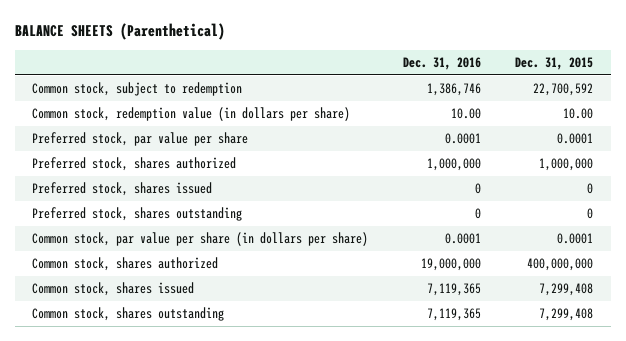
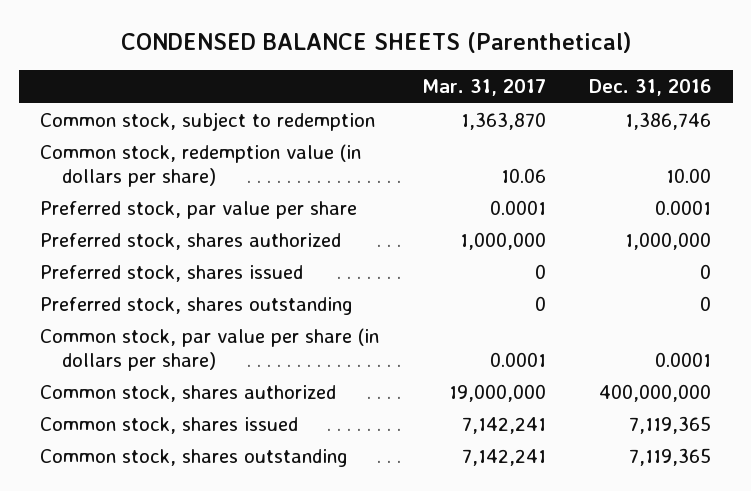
- BALANCE SHEETS (Parenthetical)
+ CONDENSED BALANCE SHEETS (Parenthetical)
- | Dec. 31, 2016 | Dec. 31, 2015
+ | Mar. 31, 2017 | Dec. 31, 2016
- Common stock, shares authorized | 19,000,000 | 400,000,000
+ Common stock, shares authorized | 19,000,000 | 400,000,000

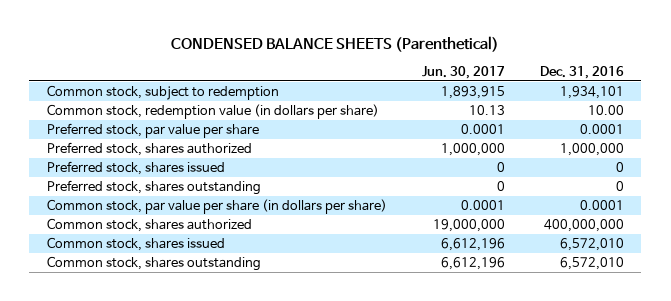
- | Mar. 31, 2017 | Dec. 31, 2016
+ | Jun. 30, 2017 | Dec. 31, 2016
- Common stock, subject to redemption | 1,363,870 | 1,386,746
+ Common stock, subject to redemption | 1,893,915 | 1,934,101
- Common stock, shares issued | 7,142,241 | 7,119,365
- Common stock, shares outstanding | 7,142,241 | 7,119,365
+ Common stock, shares issued | 6,612,196 | 6,572,010
+ Common stock, shares outstanding | 6,612,196 | 6,572,010

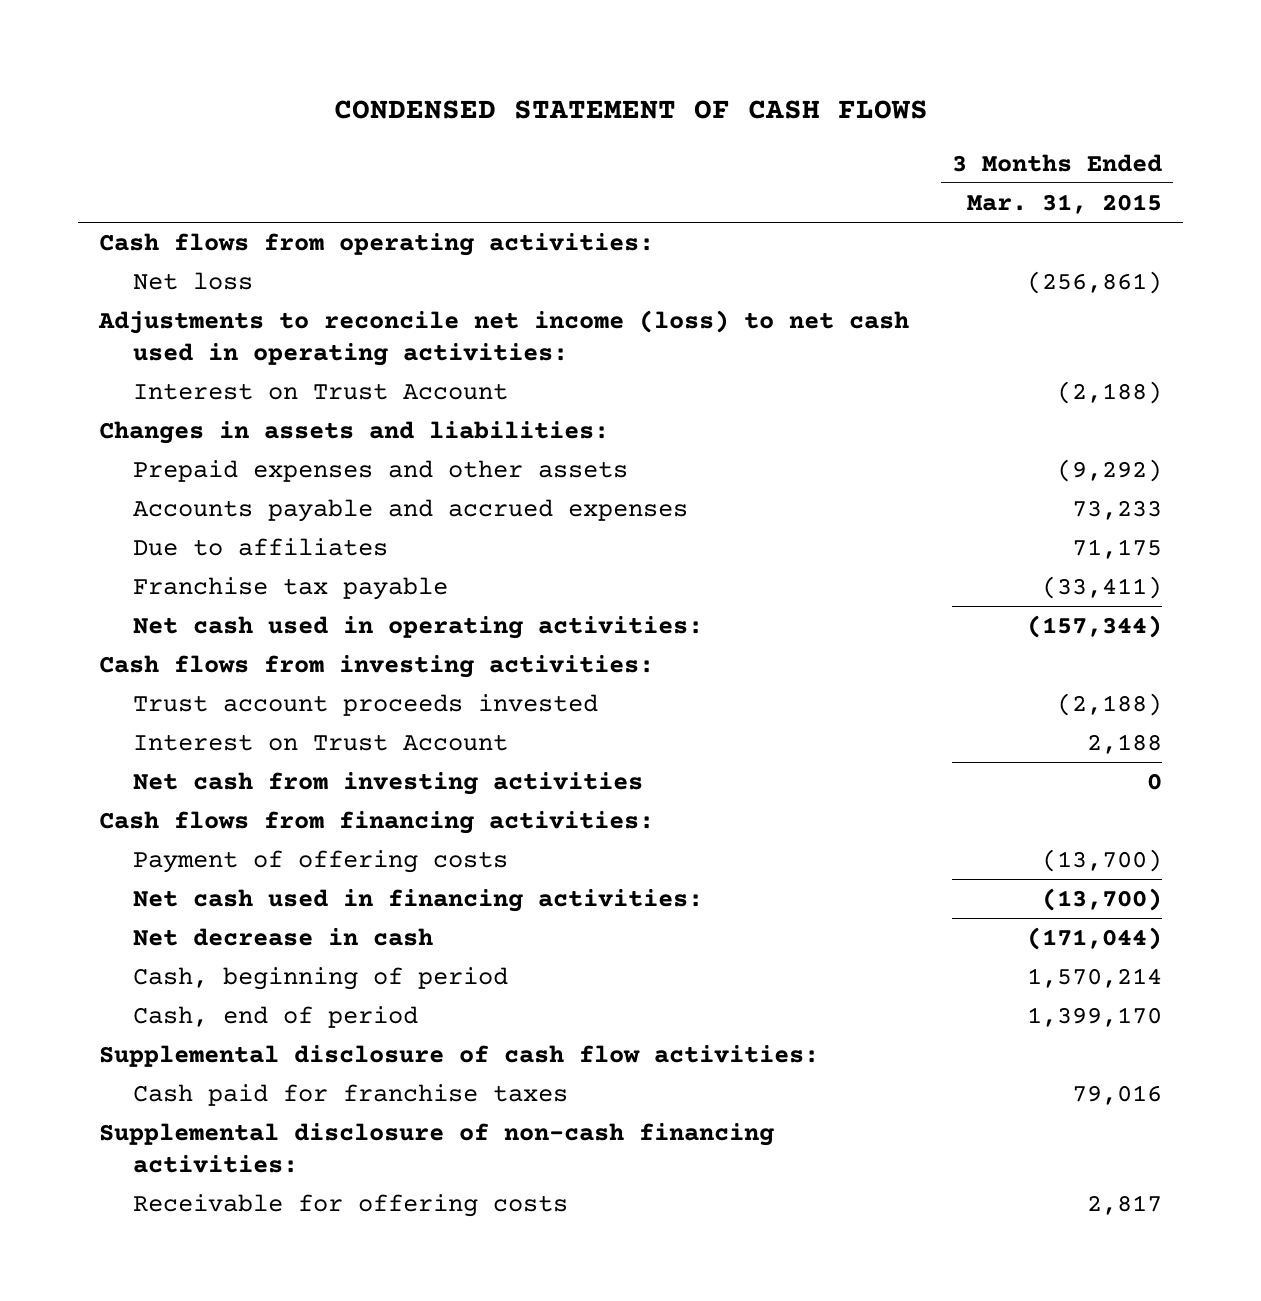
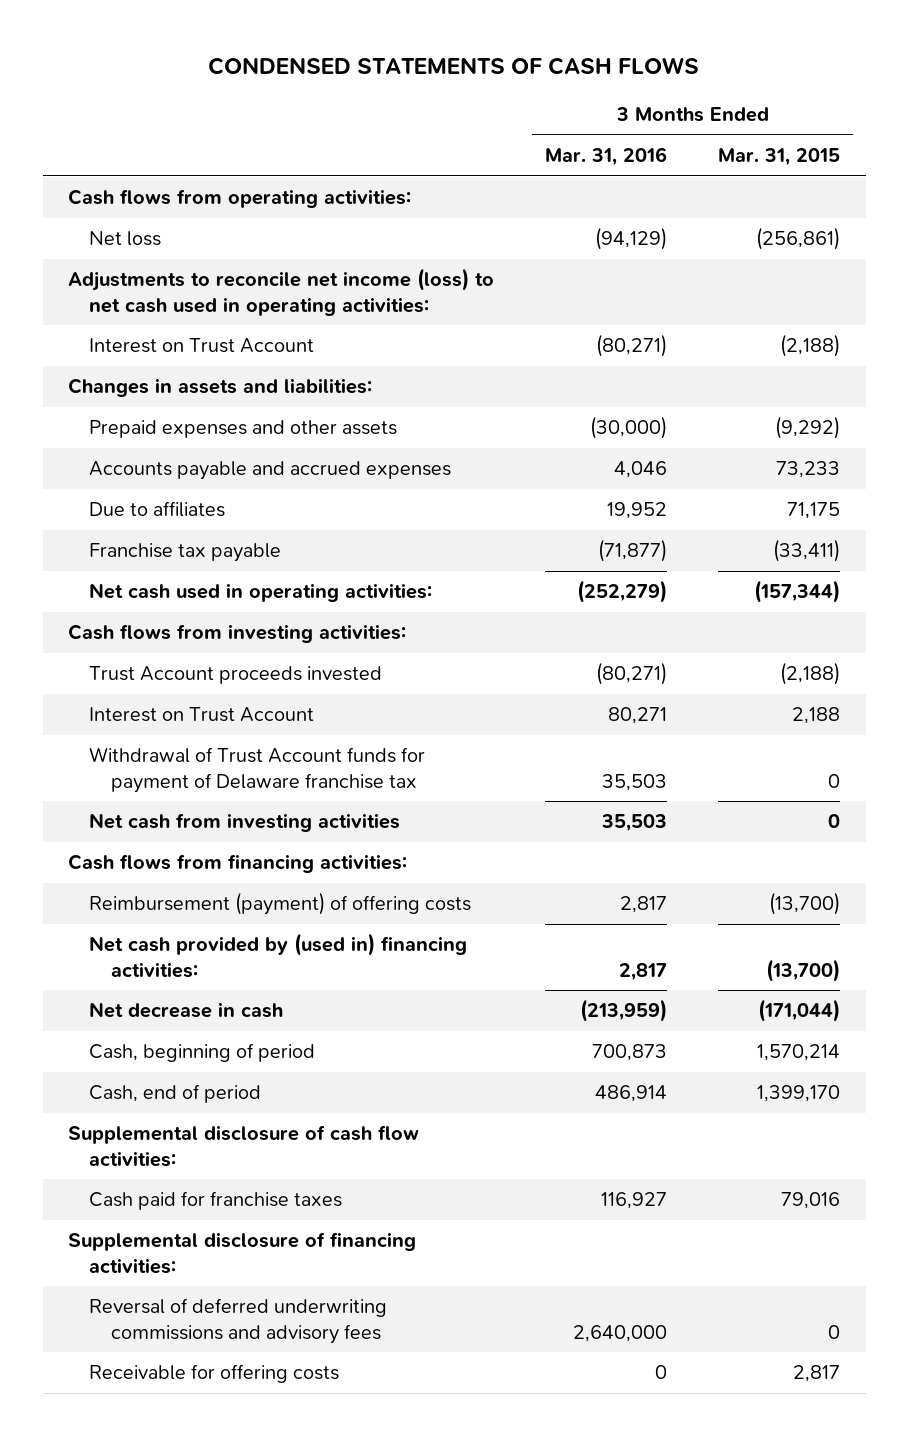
- CONDENSED STATEMENT OF CASH FLOWS
+ CONDENSED STATEMENTS OF CASH FLOWS
- | 3 Months Ended Mar. 31, 2015
+ | 3 Months Ended Mar. 31, 2016 | 3 Months Ended Mar. 31, 2015
- Trust account proceeds invested | (2,188)
+ Trust Account proceeds invested | (80,271) | (2,188)
+ Withdrawal of Trust Account funds for payment of Delaware franchise tax | 35,503 | 0
- Payment of offering costs | (13,700)
- Net cash used in financing activities: | (13,700)
+ Reimbursement (payment) of offering costs | 2,817 | (13,700)
+ Net cash provided by (used in) financing activities: | 2,817 | (13,700)
- Supplemental disclosure of non-cash financing activities:
+ Supplemental disclosure of financing activities:
+ Reversal of deferred underwriting commissions and advisory fees | 2,640,000 | 0

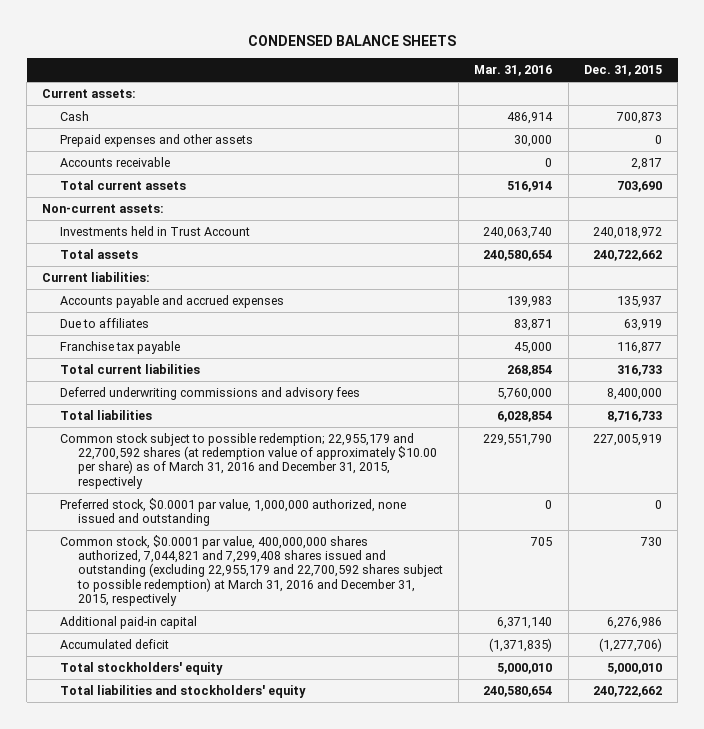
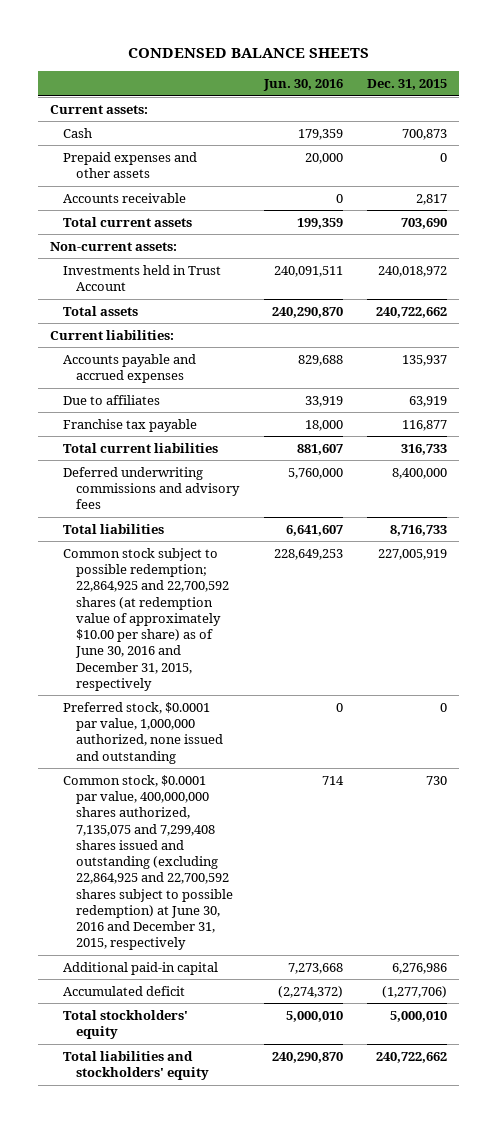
- | Mar. 31, 2016 | Dec. 31, 2015
+ | Jun. 30, 2016 | Dec. 31, 2015
- Common stock subject to possible redemption; 22,955,179 and 22,700,592 shares (at redemption value of approximately $10.00 per share) as of March 31, 2016 and December 31, 2015, respectively | 229,551,790 | 227,005,919
+ Common stock subject to possible redemption; 22,864,925 and 22,700,592 shares (at redemption value of approximately $10.00 per share) as of June 30, 2016 and December 31, 2015, respectively | 228,649,253 | 227,005,919
- Common stock, $0.0001 par value, 400,000,000 shares authorized, 7,044,821 and 7,299,408 shares issued and outstanding (excluding 22,955,179 and 22,700,592 shares subject to possible redemption) at March 31, 2016 and December 31, 2015, respectively | 705 | 730
+ Common stock, $0.0001 par value, 400,000,000 shares authorized, 7,135,075 and 7,299,408 shares issued and outstanding (excluding 22,864,925 and 22,700,592 shares subject to possible redemption) at June 30, 2016 and December 31, 2015, respectively | 714 | 730

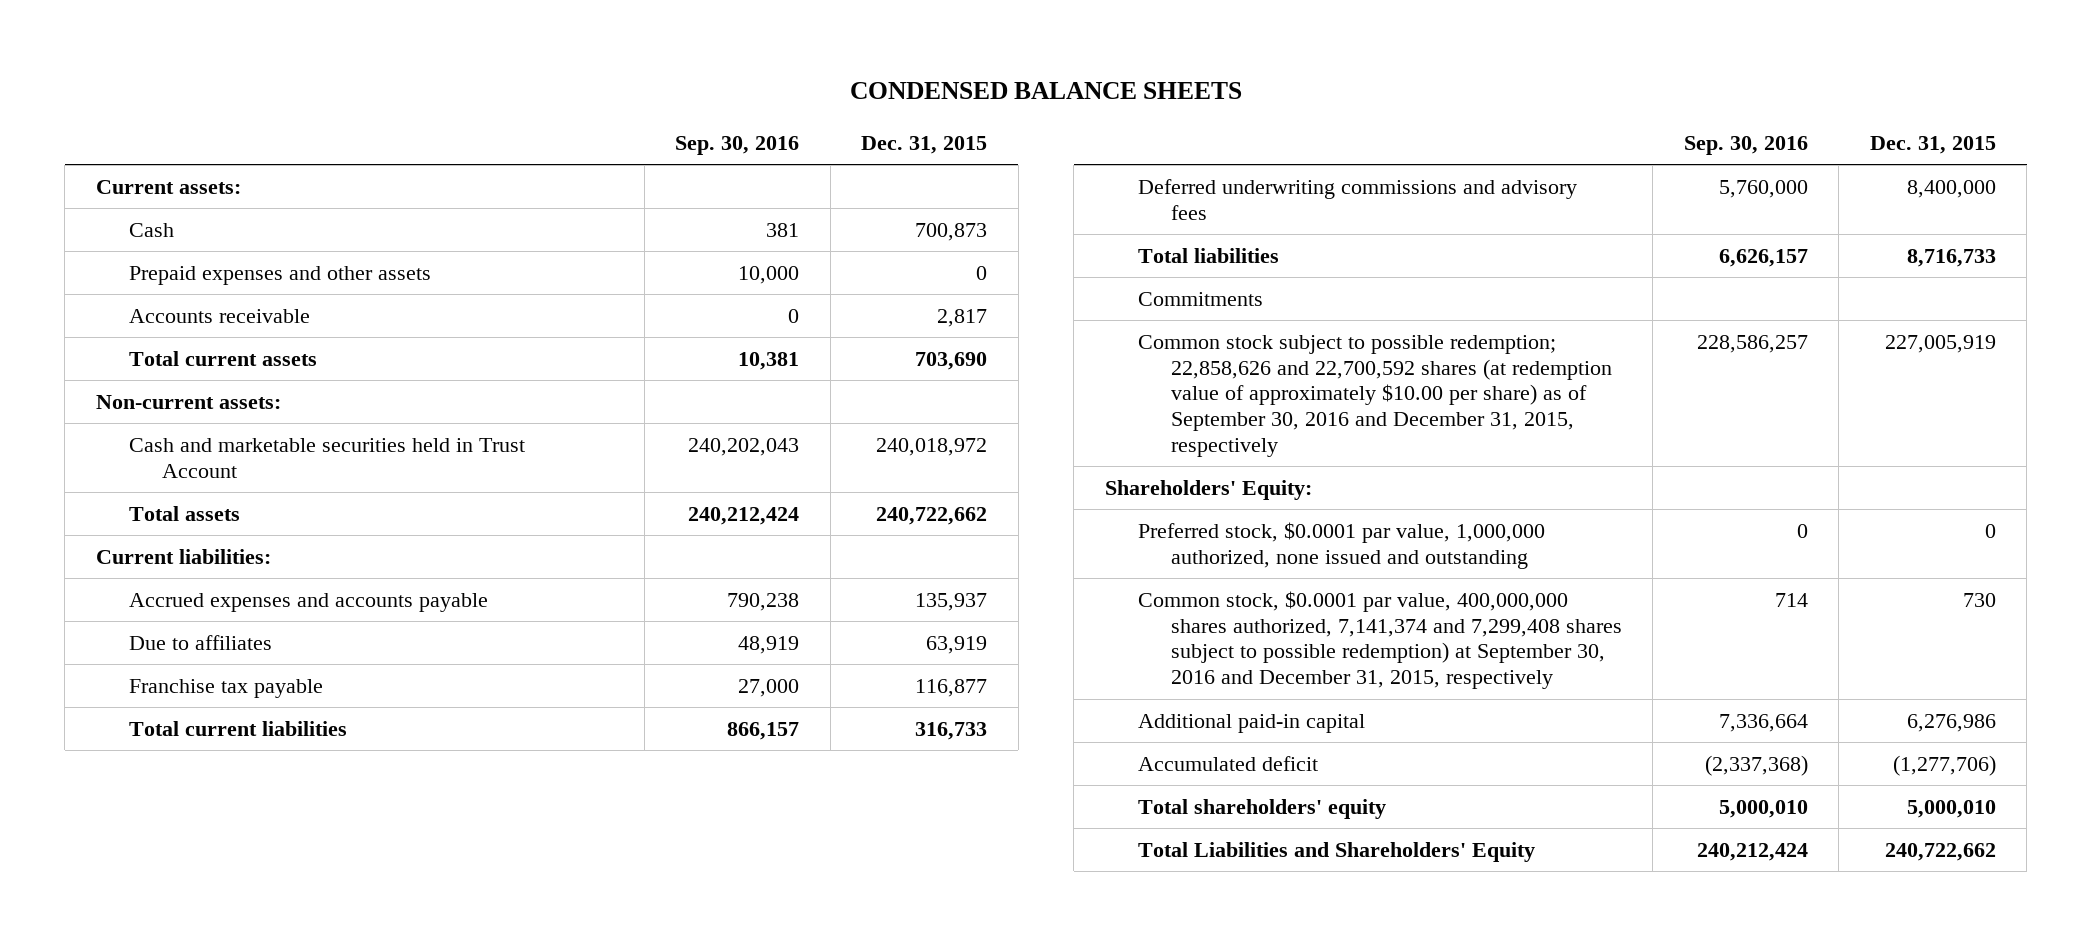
- | Jun. 30, 2016 | Dec. 31, 2015
+ | Sep. 30, 2016 | Dec. 31, 2015
- Investments held in Trust Account | 240,091,511 | 240,018,972
+ Cash and marketable securities held in Trust Account | 240,202,043 | 240,018,972
- Accounts payable and accrued expenses | 829,688 | 135,937
+ Accrued expenses and accounts payable | 790,238 | 135,937
- Common stock subject to possible redemption; 22,864,925 and 22,700,592 shares (at redemption value of approximately $10.00 per share) as of June 30, 2016 and December 31, 2015, respectively | 228,649,253 | 227,005,919
+ Commitments
+ Common stock subject to possible redemption; 22,858,626 and 22,700,592 shares (at redemption value of approximately $10.00 per share) as of September 30, 2016 and December 31, 2015, respectively | 228,586,257 | 227,005,919
+ Shareholders' Equity:
- Common stock, $0.0001 par value, 400,000,000 shares authorized, 7,135,075 and 7,299,408 shares issued and outstanding (excluding 22,864,925 and 22,700,592 shares subject to possible redemption) at June 30, 2016 and December 31, 2015, respectively | 714 | 730
+ Common stock, $0.0001 par value, 400,000,000 shares authorized, 7,141,374 and 7,299,408 shares subject to possible redemption) at September 30, 2016 and December 31, 2015, respectively | 714 | 730
- Total stockholders' equity | 5,000,010 | 5,000,010
- Total liabilities and stockholders' equity | 240,290,870 | 240,722,662
+ Total shareholders' equity | 5,000,010 | 5,000,010
+ Total Liabilities and Shareholders' Equity | 240,212,424 | 240,722,662

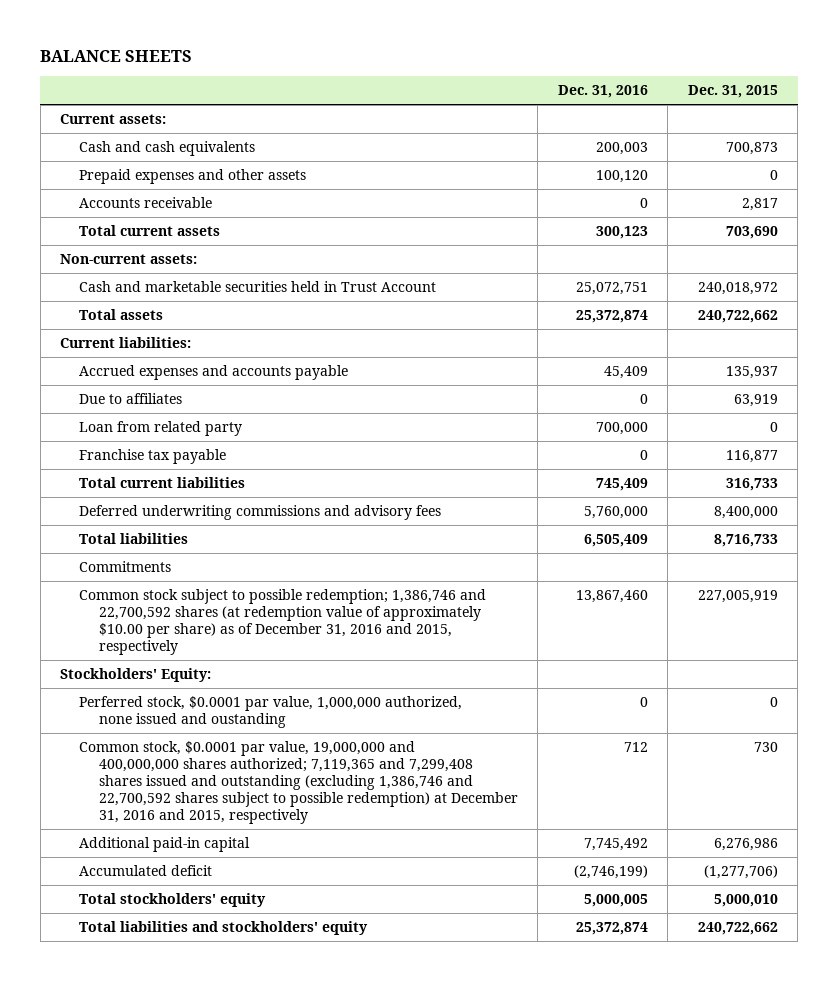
- CONDENSED BALANCE SHEETS
+ BALANCE SHEETS
- | Sep. 30, 2016 | Dec. 31, 2015
+ | Dec. 31, 2016 | Dec. 31, 2015
- Cash | 381 | 700,873
+ Cash and cash equivalents | 200,003 | 700,873
+ Loan from related party | 700,000 | 0
- Common stock subject to possible redemption; 22,858,626 and 22,700,592 shares (at redemption value of approximately $10.00 per share) as of September 30, 2016 and December 31, 2015, respectively | 228,586,257 | 227,005,919
- Shareholders' Equity:
- Preferred stock, $0.0001 par value, 1,000,000 authorized, none issued and outstanding | 0 | 0
- Common stock, $0.0001 par value, 400,000,000 shares authorized, 7,141,374 and 7,299,408 shares subject to possible redemption) at September 30, 2016 and December 31, 2015, respectively | 714 | 730
+ Common stock subject to possible redemption; 1,386,746 and 22,700,592 shares (at redemption value of approximately $10.00 per share) as of December 31, 2016 and 2015, respectively | 13,867,460 | 227,005,919
+ Stockholders' Equity:
+ Perferred stock, $0.0001 par value, 1,000,000 authorized, none issued and oustanding | 0 | 0
+ Common stock, $0.0001 par value, 19,000,000 and 400,000,000 shares authorized; 7,119,365 and 7,299,408 shares issued and outstanding (excluding 1,386,746 and 22,700,592 shares subject to possible redemption) at December 31, 2016 and 2015, respectively | 712 | 730
- Total shareholders' equity | 5,000,010 | 5,000,010
- Total Liabilities and Shareholders' Equity | 240,212,424 | 240,722,662
+ Total stockholders' equity | 5,000,005 | 5,000,010
+ Total liabilities and stockholders' equity | 25,372,874 | 240,722,662

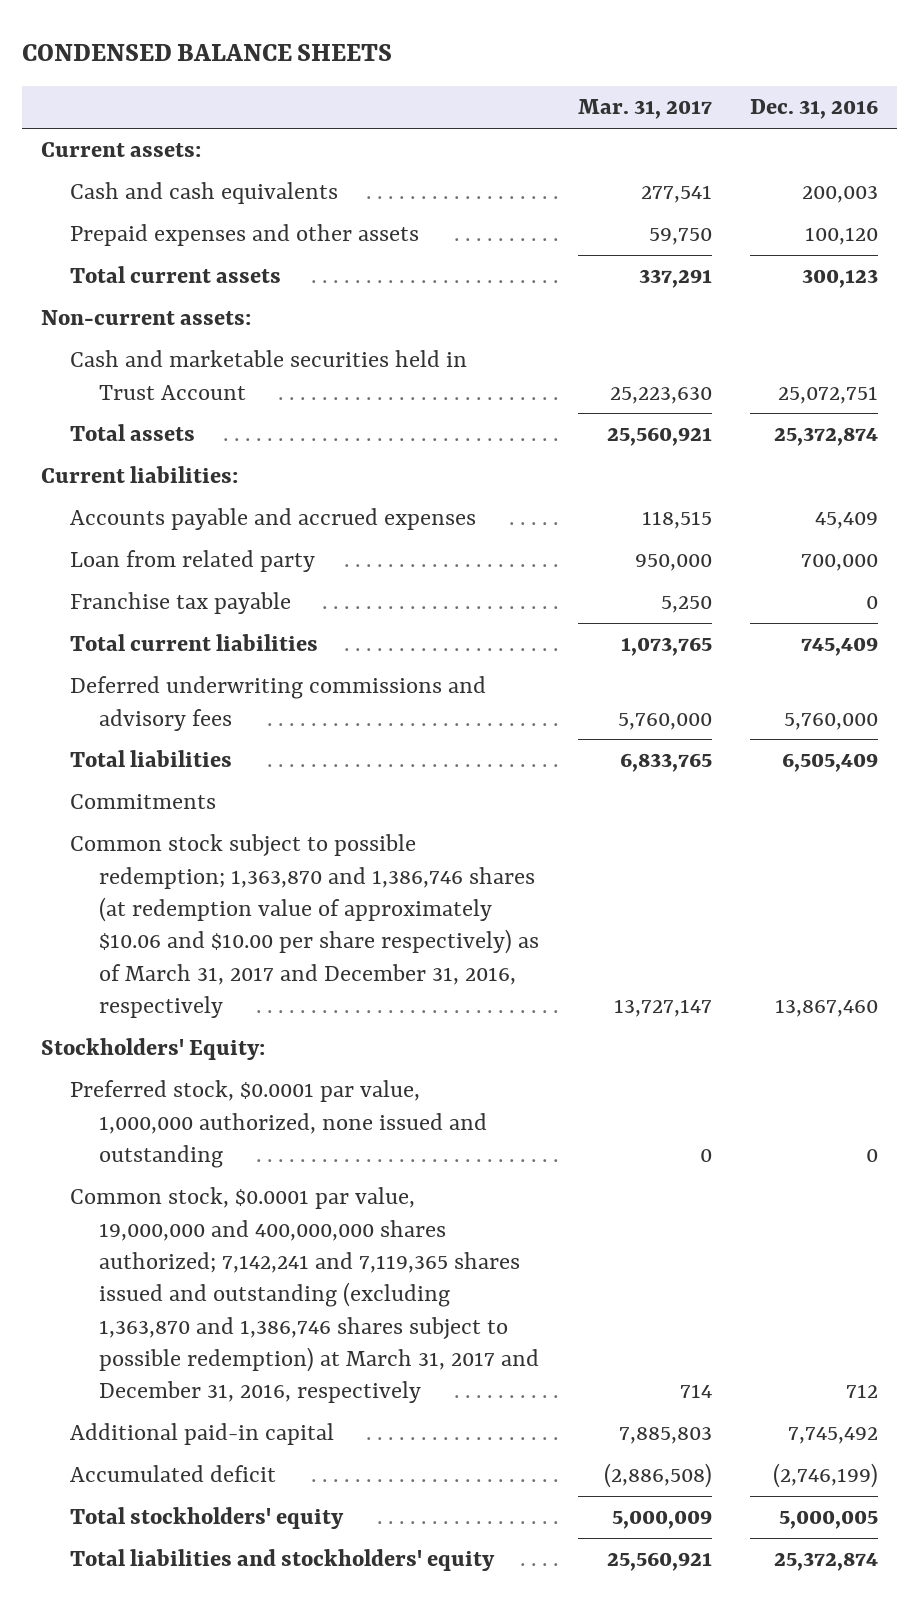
- BALANCE SHEETS
+ CONDENSED BALANCE SHEETS
- | Dec. 31, 2016 | Dec. 31, 2015
+ | Mar. 31, 2017 | Dec. 31, 2016
- Accounts receivable | 0 | 2,817
- Accrued expenses and accounts payable | 45,409 | 135,937
- Due to affiliates | 0 | 63,919
+ Accounts payable and accrued expenses | 118,515 | 45,409
- Common stock subject to possible redemption; 1,386,746 and 22,700,592 shares (at redemption value of approximately $10.00 per share) as of December 31, 2016 and 2015, respectively | 13,867,460 | 227,005,919
+ Common stock subject to possible redemption; 1,363,870 and 1,386,746 shares (at redemption value of approximately $10.06 and $10.00 per share respectively) as of March 31, 2017 and December 31, 2016, respectively | 13,727,147 | 13,867,460
- Perferred stock, $0.0001 par value, 1,000,000 authorized, none issued and oustanding | 0 | 0
- Common stock, $0.0001 par value, 19,000,000 and 400,000,000 shares authorized; 7,119,365 and 7,299,408 shares issued and outstanding (excluding 1,386,746 and 22,700,592 shares subject to possible redemption) at December 31, 2016 and 2015, respectively | 712 | 730
+ Preferred stock, $0.0001 par value, 1,000,000 authorized, none issued and outstanding | 0 | 0
+ Common stock, $0.0001 par value, 19,000,000 and 400,000,000 shares authorized; 7,142,241 and 7,119,365 shares issued and outstanding (excluding 1,363,870 and 1,386,746 shares subject to possible redemption) at March 31, 2017 and December 31, 2016, respectively | 714 | 712

